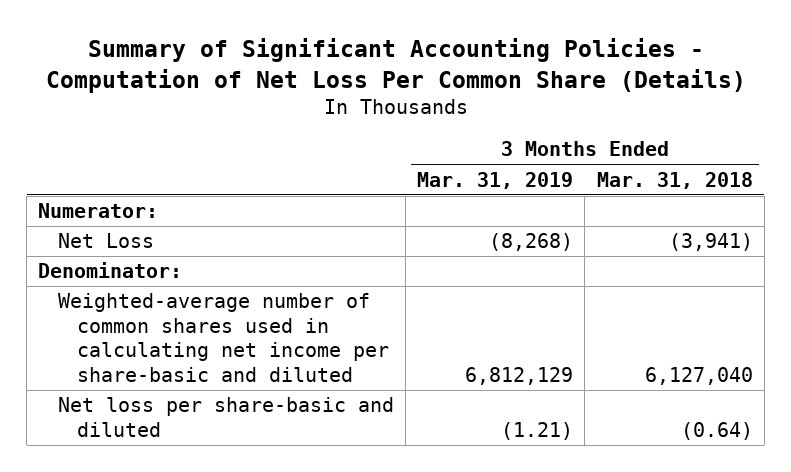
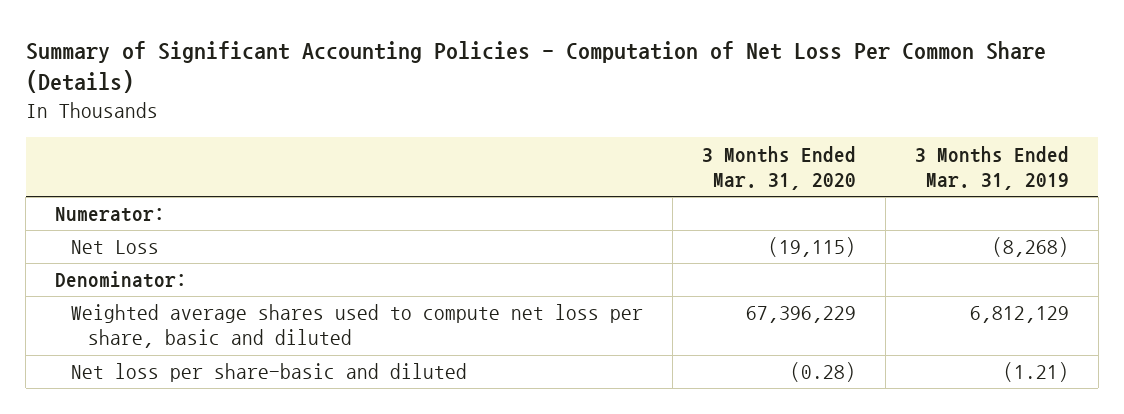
- | 3 Months Ended Mar. 31, 2019 | 3 Months Ended Mar. 31, 2018
+ | 3 Months Ended Mar. 31, 2020 | 3 Months Ended Mar. 31, 2019
- Weighted-average number of common shares used in calculating net income per share-basic and diluted | 6,812,129 | 6,127,040
+ Weighted average shares used to compute net loss per share, basic and diluted | 67,396,229 | 6,812,129

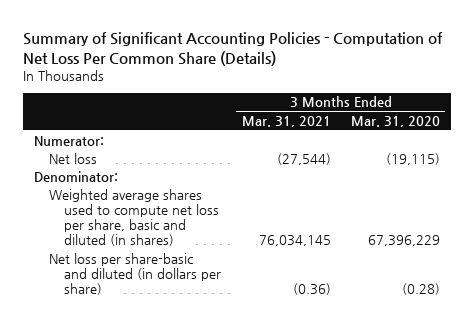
- | 3 Months Ended Mar. 31, 2020 | 3 Months Ended Mar. 31, 2019
+ | 3 Months Ended Mar. 31, 2021 | 3 Months Ended Mar. 31, 2020
- Net Loss | (19,115) | (8,268)
+ Net loss | (27,544) | (19,115)
- Weighted average shares used to compute net loss per share, basic and diluted | 67,396,229 | 6,812,129
- Net loss per share-basic and diluted | (0.28) | (1.21)
+ Weighted average shares used to compute net loss per share, basic and diluted (in shares) | 76,034,145 | 67,396,229
+ Net loss per share-basic and diluted (in dollars per share) | (0.36) | (0.28)

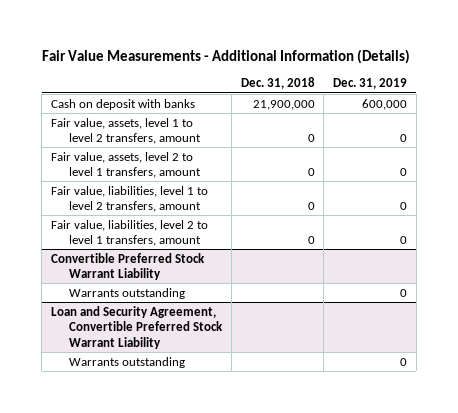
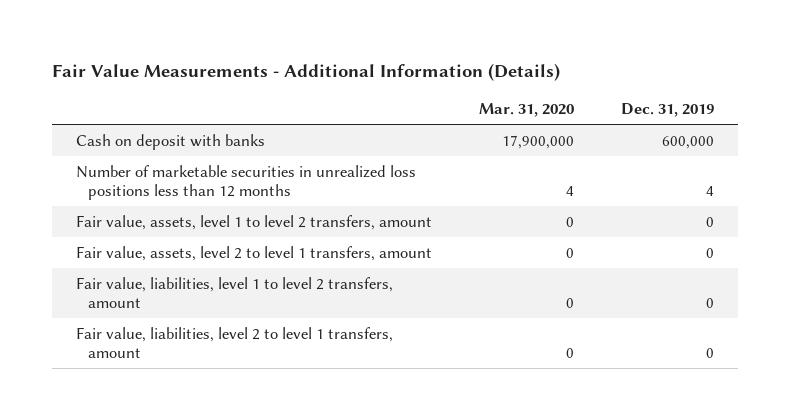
- | Dec. 31, 2018 | Dec. 31, 2019
+ | Mar. 31, 2020 | Dec. 31, 2019
+ Number of marketable securities in unrealized loss positions less than 12 months | 4 | 4
- Convertible Preferred Stock Warrant Liability
- Warrants outstanding | | 0
- Loan and Security Agreement, Convertible Preferred Stock Warrant Liability
- Warrants outstanding | | 0

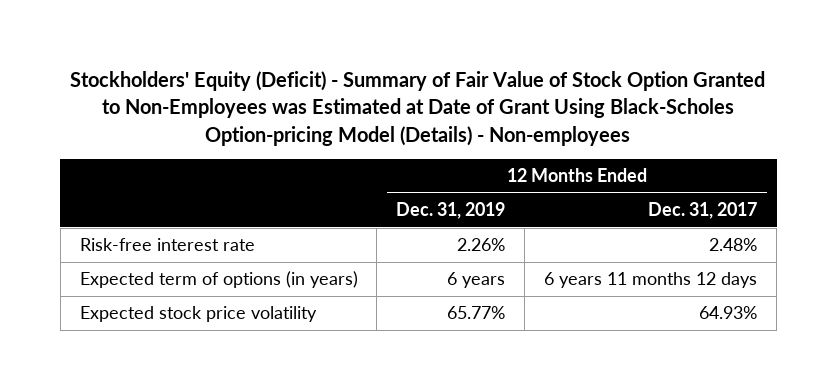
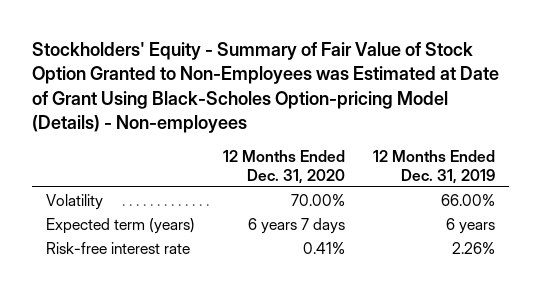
- Stockholders' Equity (Deficit) - Summary of Fair Value of Stock Option Granted to Non-Employees was Estimated at Date of Grant Using Black-Scholes Option-pricing Model (Details) - Non-employees
+ Stockholders' Equity - Summary of Fair Value of Stock Option Granted to Non-Employees was Estimated at Date of Grant Using Black-Scholes Option-pricing Model (Details) - Non-employees
- | 12 Months Ended Dec. 31, 2019 | 12 Months Ended Dec. 31, 2017
+ | 12 Months Ended Dec. 31, 2020 | 12 Months Ended Dec. 31, 2019
+ Volatility | 70.00% | 66.00%
+ Expected term (years) | 6 years 7 days | 6 years
- Expected term of options (in years) | 6 years | 6 years 11 months 12 days
- Expected stock price volatility | 65.77% | 64.93%

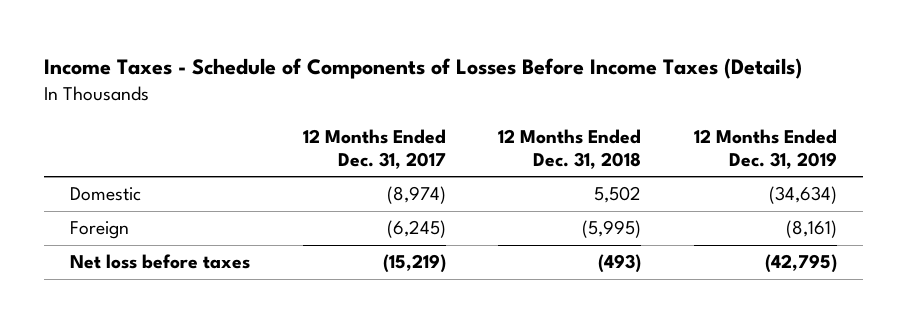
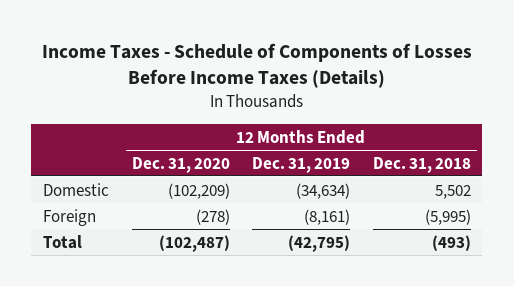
- | 12 Months Ended Dec. 31, 2017 | 12 Months Ended Dec. 31, 2018 | 12 Months Ended Dec. 31, 2019
+ | 12 Months Ended Dec. 31, 2020 | 12 Months Ended Dec. 31, 2019 | 12 Months Ended Dec. 31, 2018
- Net loss before taxes | (15,219) | (493) | (42,795)
+ Total | (102,487) | (42,795) | (493)

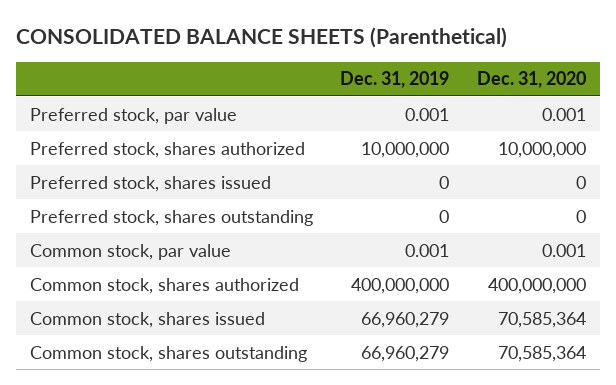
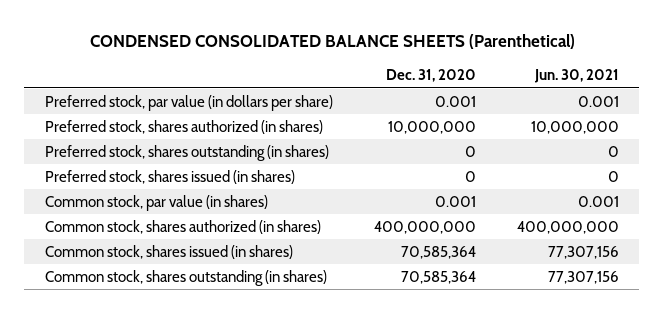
- CONSOLIDATED BALANCE SHEETS (Parenthetical)
+ CONDENSED CONSOLIDATED BALANCE SHEETS (Parenthetical)
- | Dec. 31, 2019 | Dec. 31, 2020
+ | Dec. 31, 2020 | Jun. 30, 2021
- Preferred stock, par value | 0.001 | 0.001
- Preferred stock, shares authorized | 10,000,000 | 10,000,000
- Preferred stock, shares issued | 0 | 0
- Preferred stock, shares outstanding | 0 | 0
- Common stock, par value | 0.001 | 0.001
- Common stock, shares authorized | 400,000,000 | 400,000,000
- Common stock, shares issued | 66,960,279 | 70,585,364
- Common stock, shares outstanding | 66,960,279 | 70,585,364
+ Preferred stock, par value (in dollars per share) | 0.001 | 0.001
+ Preferred stock, shares authorized (in shares) | 10,000,000 | 10,000,000
+ Preferred stock, shares outstanding (in shares) | 0 | 0
+ Preferred stock, shares issued (in shares) | 0 | 0
+ Common stock, par value (in shares) | 0.001 | 0.001
+ Common stock, shares authorized (in shares) | 400,000,000 | 400,000,000
+ Common stock, shares issued (in shares) | 70,585,364 | 77,307,156
+ Common stock, shares outstanding (in shares) | 70,585,364 | 77,307,156

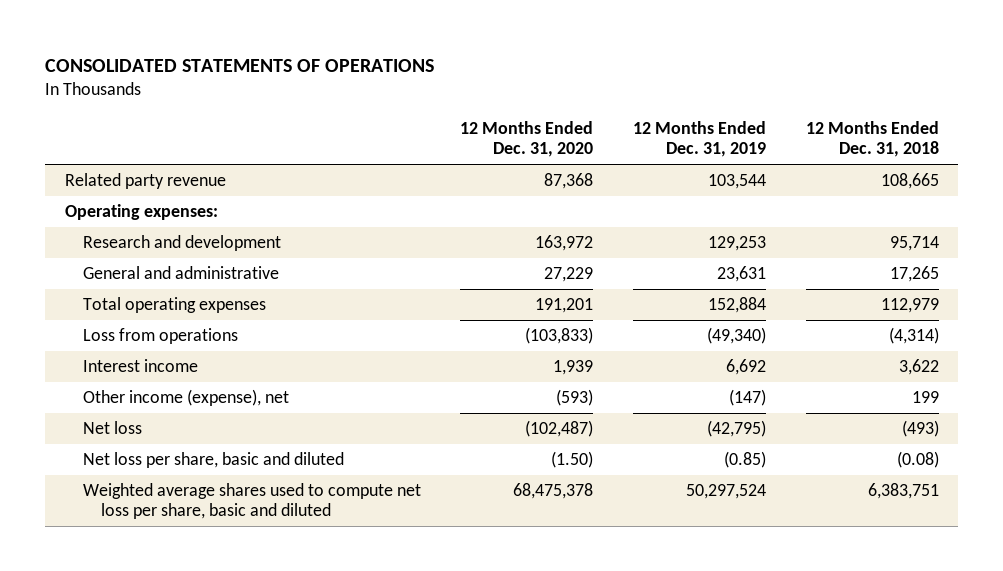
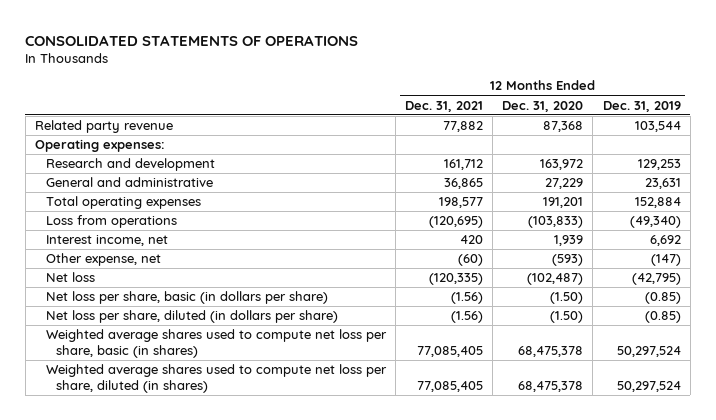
- | 12 Months Ended Dec. 31, 2020 | 12 Months Ended Dec. 31, 2019 | 12 Months Ended Dec. 31, 2018
+ | 12 Months Ended Dec. 31, 2021 | 12 Months Ended Dec. 31, 2020 | 12 Months Ended Dec. 31, 2019
- Interest income | 1,939 | 6,692 | 3,622
- Other income (expense), net | (593) | (147) | 199
+ Interest income, net | 420 | 1,939 | 6,692
+ Other expense, net | (60) | (593) | (147)
- Net loss per share, basic and diluted | (1.50) | (0.85) | (0.08)
- Weighted average shares used to compute net loss per share, basic and diluted | 68,475,378 | 50,297,524 | 6,383,751
+ Net loss per share, basic (in dollars per share) | (1.56) | (1.50) | (0.85)
+ Net loss per share, diluted (in dollars per share) | (1.56) | (1.50) | (0.85)
+ Weighted average shares used to compute net loss per share, basic (in shares) | 77,085,405 | 68,475,378 | 50,297,524
+ Weighted average shares used to compute net loss per share, diluted (in shares) | 77,085,405 | 68,475,378 | 50,297,524

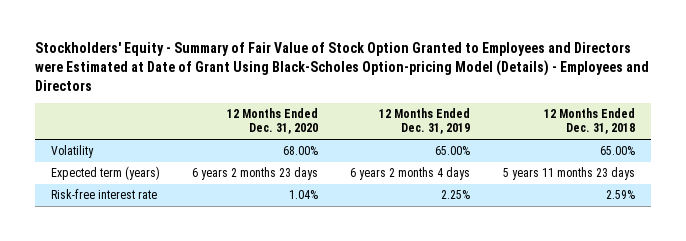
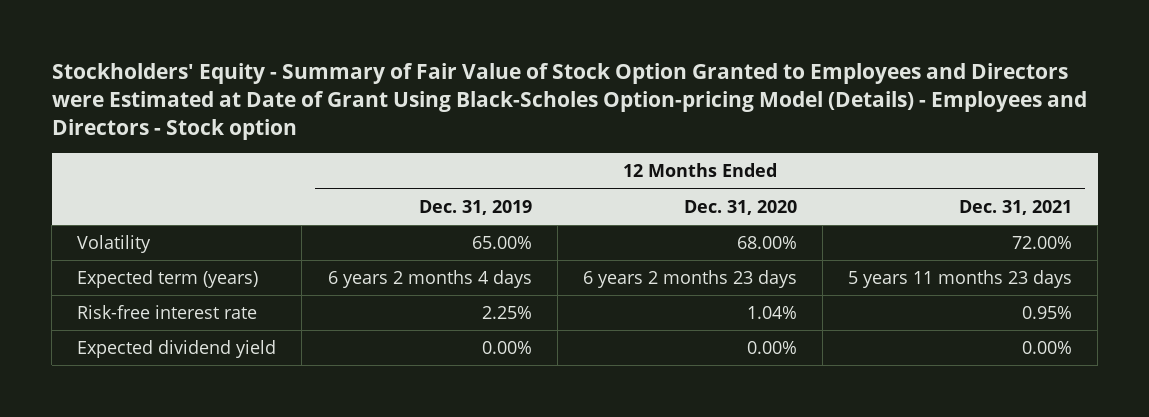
- Stockholders' Equity - Summary of Fair Value of Stock Option Granted to Employees and Directors were Estimated at Date of Grant Using Black-Scholes Option-pricing Model (Details) - Employees and Directors
+ Stockholders' Equity - Summary of Fair Value of Stock Option Granted to Employees and Directors were Estimated at Date of Grant Using Black-Scholes Option-pricing Model (Details) - Employees and Directors - Stock option
- | 12 Months Ended Dec. 31, 2020 | 12 Months Ended Dec. 31, 2019 | 12 Months Ended Dec. 31, 2018
+ | 12 Months Ended Dec. 31, 2019 | 12 Months Ended Dec. 31, 2020 | 12 Months Ended Dec. 31, 2021
+ Expected dividend yield | 0.00% | 0.00% | 0.00%

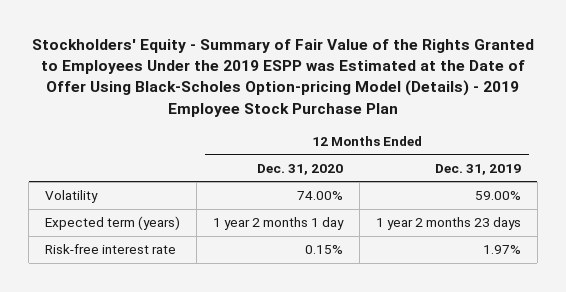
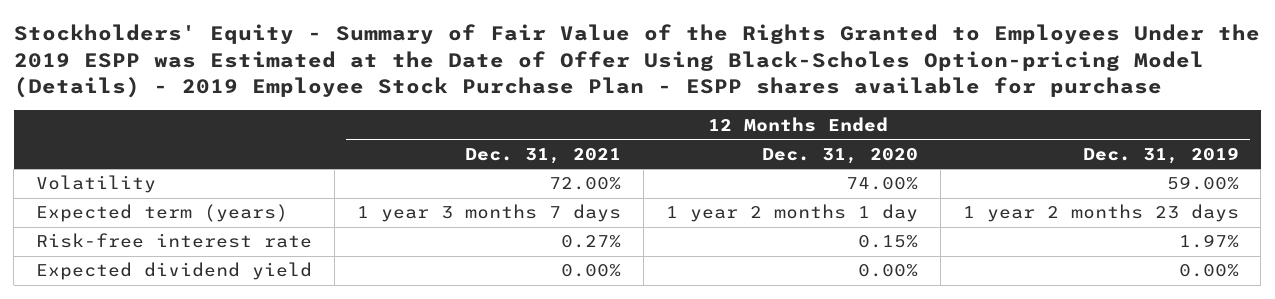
- Stockholders' Equity - Summary of Fair Value of the Rights Granted to Employees Under the 2019 ESPP was Estimated at the Date of Offer Using Black-Scholes Option-pricing Model (Details) - 2019 Employee Stock Purchase Plan
+ Stockholders' Equity - Summary of Fair Value of the Rights Granted to Employees Under the 2019 ESPP was Estimated at the Date of Offer Using Black-Scholes Option-pricing Model (Details) - 2019 Employee Stock Purchase Plan - ESPP shares available for purchase
- | 12 Months Ended Dec. 31, 2020 | 12 Months Ended Dec. 31, 2019
+ | 12 Months Ended Dec. 31, 2021 | 12 Months Ended Dec. 31, 2020 | 12 Months Ended Dec. 31, 2019
+ Expected dividend yield | 0.00% | 0.00% | 0.00%

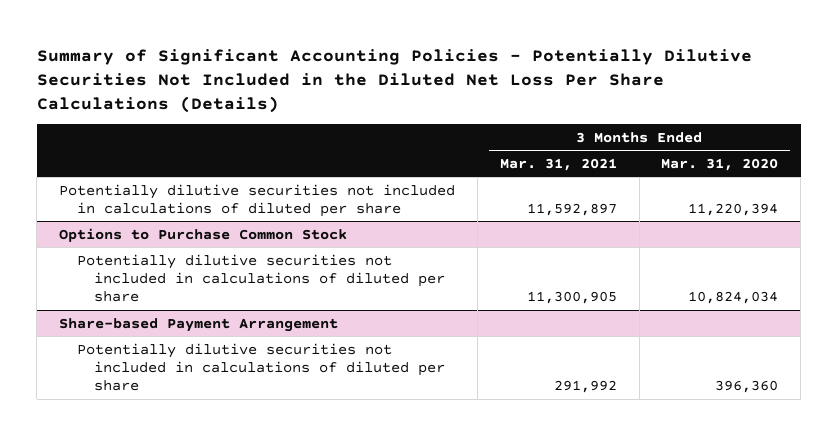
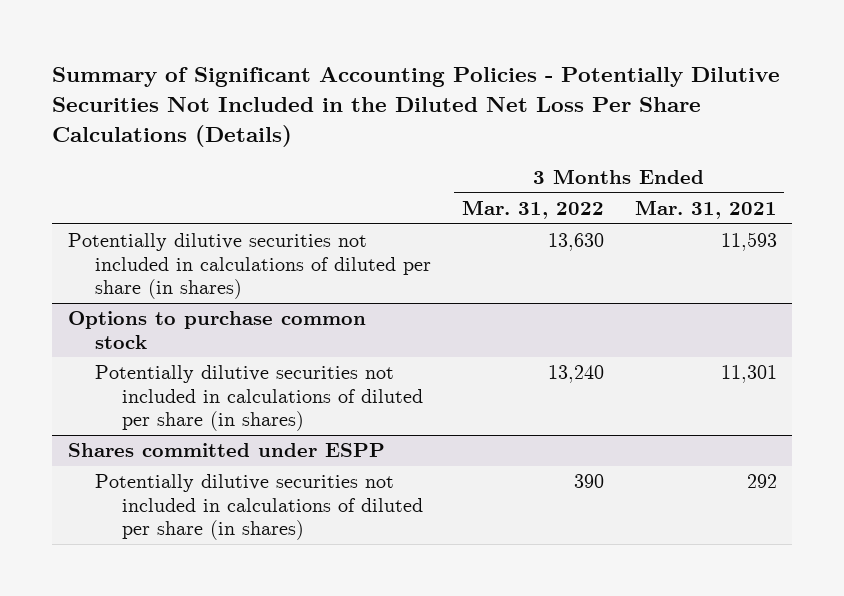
- | 3 Months Ended Mar. 31, 2021 | 3 Months Ended Mar. 31, 2020
+ | 3 Months Ended Mar. 31, 2022 | 3 Months Ended Mar. 31, 2021
- Potentially dilutive securities not included in calculations of diluted per share | 11,592,897 | 11,220,394
- Options to Purchase Common Stock
- Potentially dilutive securities not included in calculations of diluted per share | 11,300,905 | 10,824,034
- Share-based Payment Arrangement
- Potentially dilutive securities not included in calculations of diluted per share | 291,992 | 396,360
+ Potentially dilutive securities not included in calculations of diluted per share (in shares) | 13,630 | 11,593
+ Options to purchase common stock
+ Potentially dilutive securities not included in calculations of diluted per share (in shares) | 13,240 | 11,301
+ Shares committed under ESPP
+ Potentially dilutive securities not included in calculations of diluted per share (in shares) | 390 | 292

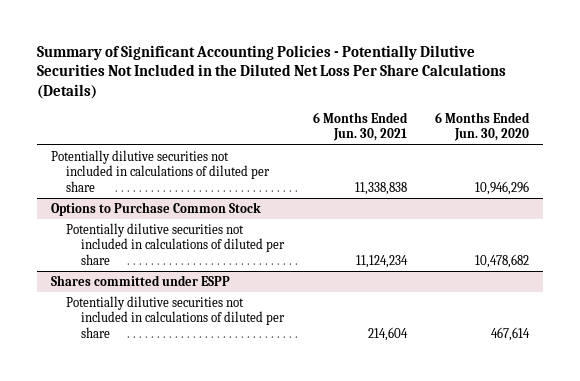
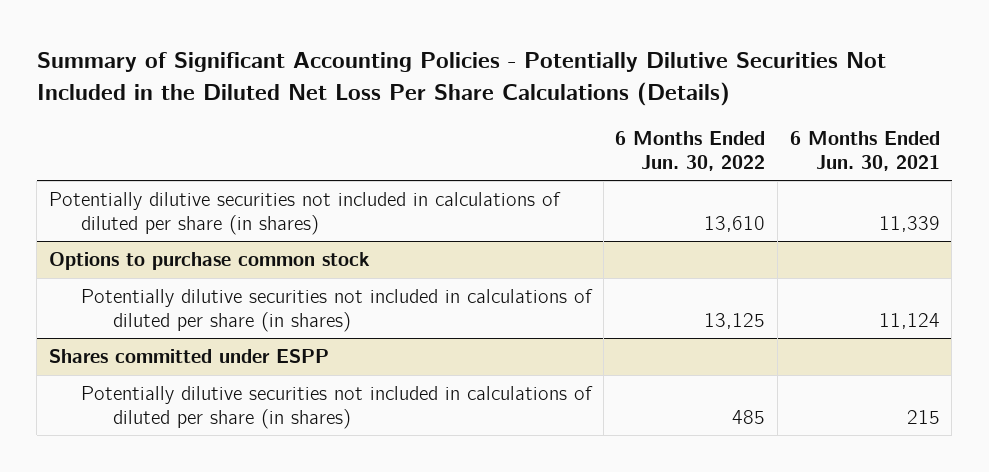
- | 6 Months Ended Jun. 30, 2021 | 6 Months Ended Jun. 30, 2020
+ | 6 Months Ended Jun. 30, 2022 | 6 Months Ended Jun. 30, 2021
- Potentially dilutive securities not included in calculations of diluted per share | 11,338,838 | 10,946,296
- Options to Purchase Common Stock
- Potentially dilutive securities not included in calculations of diluted per share | 11,124,234 | 10,478,682
+ Potentially dilutive securities not included in calculations of diluted per share (in shares) | 13,610 | 11,339
+ Options to purchase common stock
+ Potentially dilutive securities not included in calculations of diluted per share (in shares) | 13,125 | 11,124
@ Shares committed under ESPP
- Potentially dilutive securities not included in calculations of diluted per share | 214,604 | 467,614
+ Potentially dilutive securities not included in calculations of diluted per share (in shares) | 485 | 215

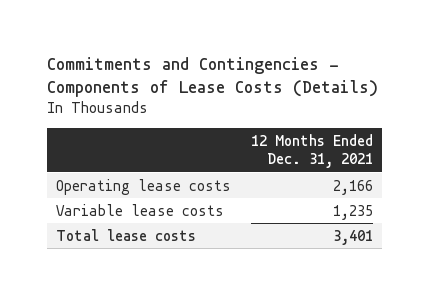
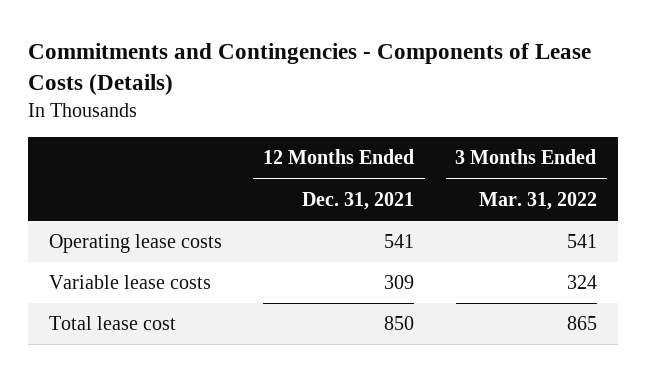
- | 12 Months Ended Dec. 31, 2021
+ | 12 Months Ended Dec. 31, 2021 | 3 Months Ended Mar. 31, 2022
- Operating lease costs | 2,166
- Variable lease costs | 1,235
- Total lease costs | 3,401
+ Operating lease costs | 541 | 541
+ Variable lease costs | 309 | 324
+ Total lease cost | 850 | 865

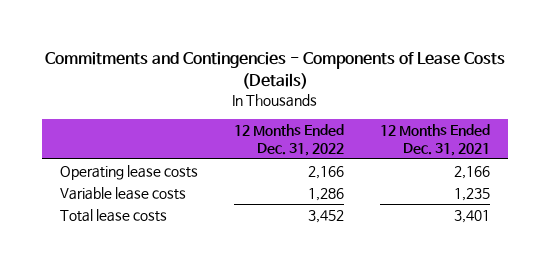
- | 12 Months Ended Dec. 31, 2021 | 3 Months Ended Mar. 31, 2022
+ | 12 Months Ended Dec. 31, 2022 | 12 Months Ended Dec. 31, 2021
- Operating lease costs | 541 | 541
- Variable lease costs | 309 | 324
- Total lease cost | 850 | 865
+ Operating lease costs | 2,166 | 2,166
+ Variable lease costs | 1,286 | 1,235
+ Total lease costs | 3,452 | 3,401

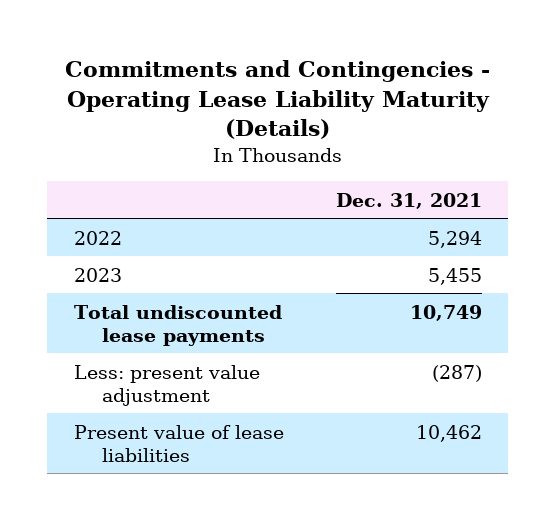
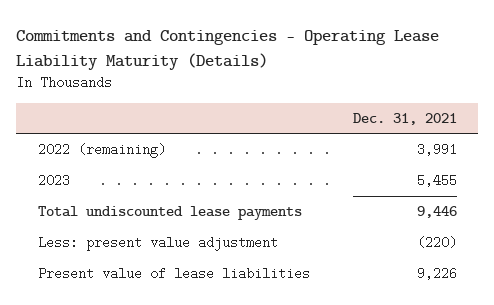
- 2022 | 5,294
+ 2022 (remaining) | 3,991
- Total undiscounted lease payments | 10,749
- Less: present value adjustment | (287)
- Present value of lease liabilities | 10,462
+ Total undiscounted lease payments | 9,446
+ Less: present value adjustment | (220)
+ Present value of lease liabilities | 9,226

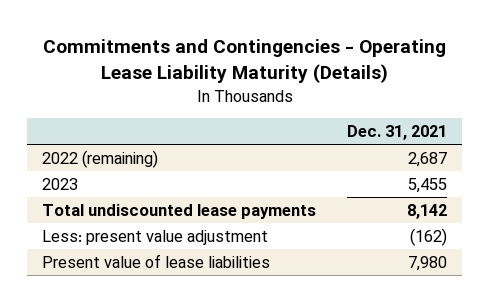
- 2022 (remaining) | 3,991
+ 2022 (remaining) | 2,687
- Total undiscounted lease payments | 9,446
- Less: present value adjustment | (220)
- Present value of lease liabilities | 9,226
+ Total undiscounted lease payments | 8,142
+ Less: present value adjustment | (162)
+ Present value of lease liabilities | 7,980

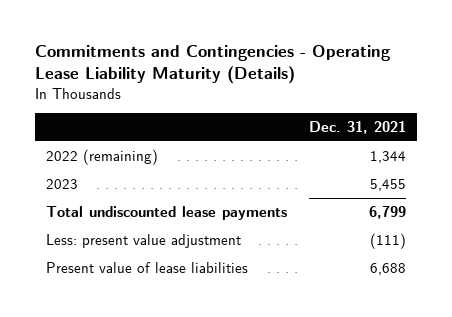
- 2022 (remaining) | 2,687
+ 2022 (remaining) | 1,344
- Total undiscounted lease payments | 8,142
- Less: present value adjustment | (162)
- Present value of lease liabilities | 7,980
+ Total undiscounted lease payments | 6,799
+ Less: present value adjustment | (111)
+ Present value of lease liabilities | 6,688

